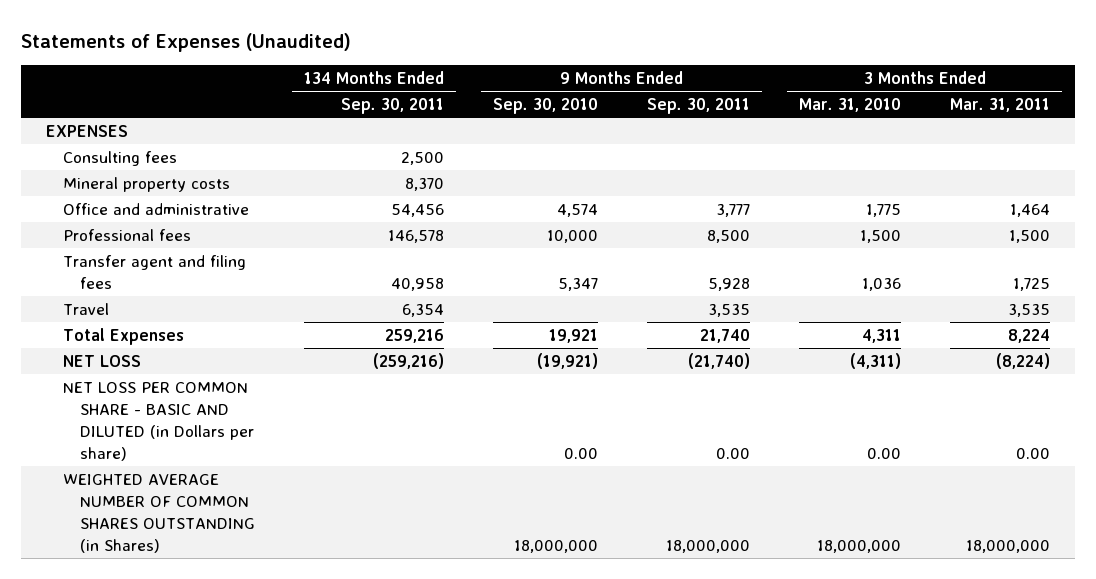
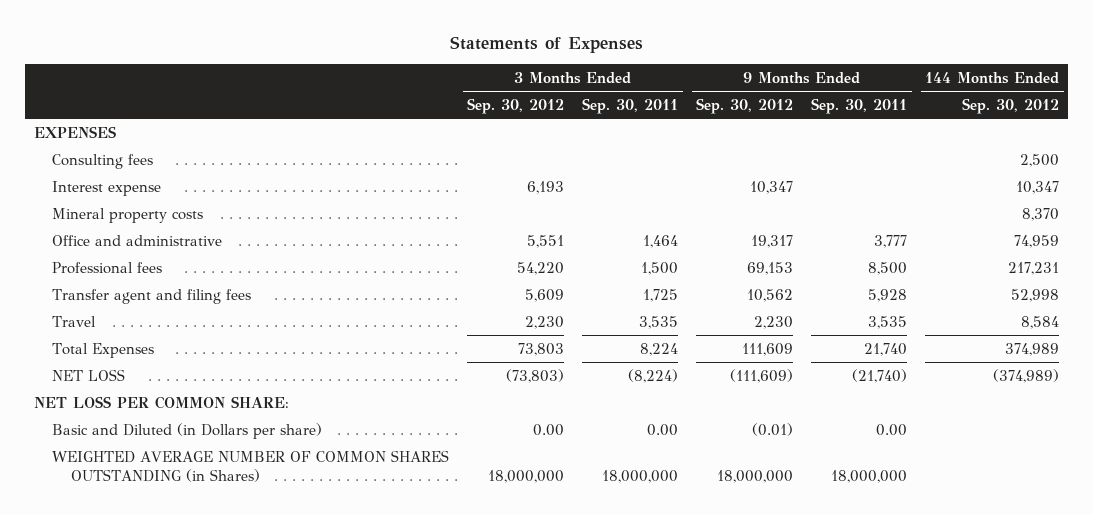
- Statements of Expenses (Unaudited)
+ Statements of Expenses
- | 134 Months Ended Sep. 30, 2011 | 9 Months Ended Sep. 30, 2010 | 9 Months Ended Sep. 30, 2011 | 3 Months Ended Mar. 31, 2010 | 3 Months Ended Mar. 31, 2011
+ | 3 Months Ended Sep. 30, 2012 | 3 Months Ended Sep. 30, 2011 | 9 Months Ended Sep. 30, 2012 | 9 Months Ended Sep. 30, 2011 | 144 Months Ended Sep. 30, 2012
+ Interest expense | 6,193 | | 10,347 | | 10,347
- NET LOSS PER COMMON SHARE - BASIC AND DILUTED (in Dollars per share) | | 0.00 | 0.00 | 0.00 | 0.00
+ NET LOSS PER COMMON SHARE:
+ Basic and Diluted (in Dollars per share) | 0.00 | 0.00 | (0.01) | 0.00 |

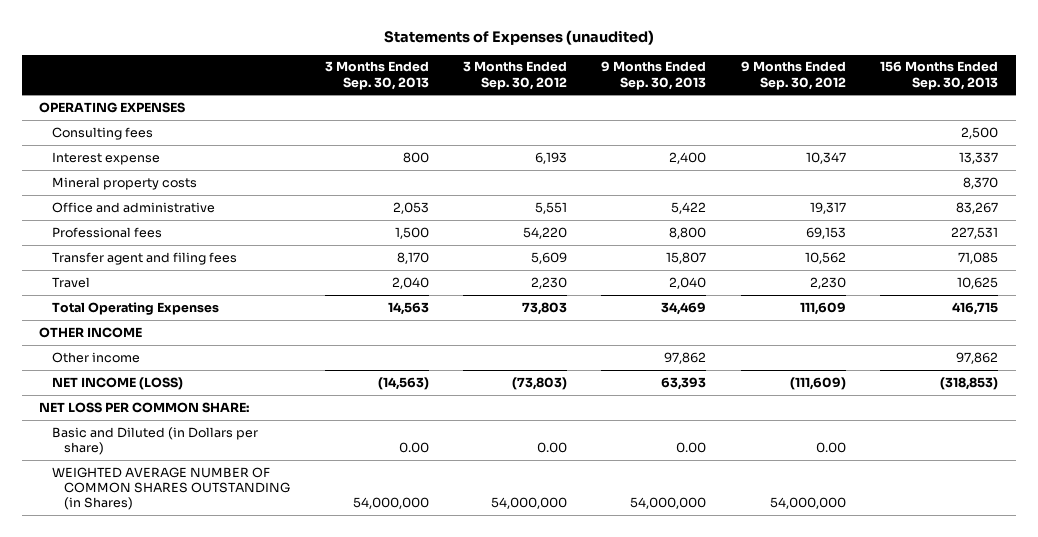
- Statements of Expenses
+ Statements of Expenses (unaudited)
- | 3 Months Ended Sep. 30, 2012 | 3 Months Ended Sep. 30, 2011 | 9 Months Ended Sep. 30, 2012 | 9 Months Ended Sep. 30, 2011 | 144 Months Ended Sep. 30, 2012
+ | 3 Months Ended Sep. 30, 2013 | 3 Months Ended Sep. 30, 2012 | 9 Months Ended Sep. 30, 2013 | 9 Months Ended Sep. 30, 2012 | 156 Months Ended Sep. 30, 2013
- EXPENSES
+ OPERATING EXPENSES
- Total Expenses | 73,803 | 8,224 | 111,609 | 21,740 | 374,989
- NET LOSS | (73,803) | (8,224) | (111,609) | (21,740) | (374,989)
+ Total Operating Expenses | 14,563 | 73,803 | 34,469 | 111,609 | 416,715
+ OTHER INCOME
+ Other income | | | 97,862 | | 97,862
+ NET INCOME (LOSS) | (14,563) | (73,803) | 63,393 | (111,609) | (318,853)
- Basic and Diluted (in Dollars per share) | 0.00 | 0.00 | (0.01) | 0.00 |
- WEIGHTED AVERAGE NUMBER OF COMMON SHARES OUTSTANDING (in Shares) | 18,000,000 | 18,000,000 | 18,000,000 | 18,000,000 |
+ Basic and Diluted (in Dollars per share) | 0.00 | 0.00 | 0.00 | 0.00 |
+ WEIGHTED AVERAGE NUMBER OF COMMON SHARES OUTSTANDING (in Shares) | 54,000,000 | 54,000,000 | 54,000,000 | 54,000,000 |

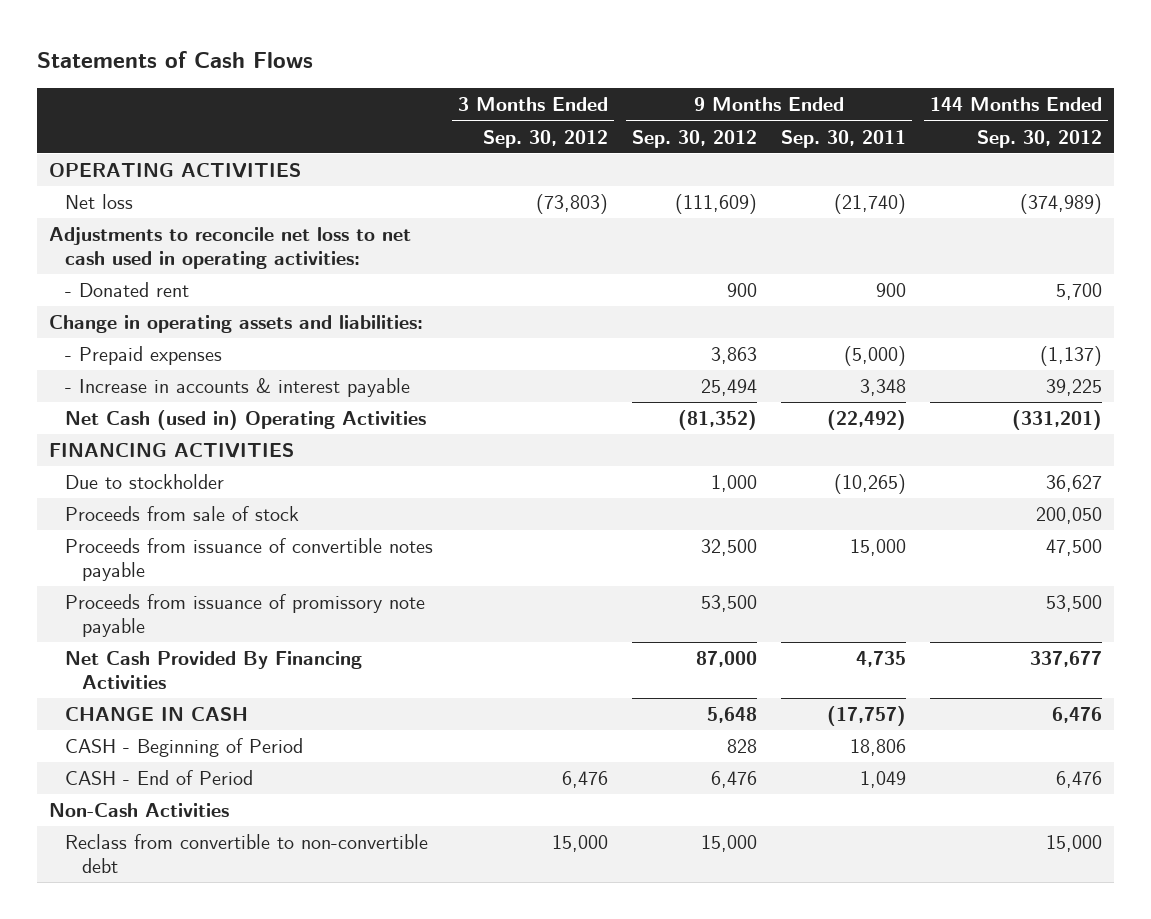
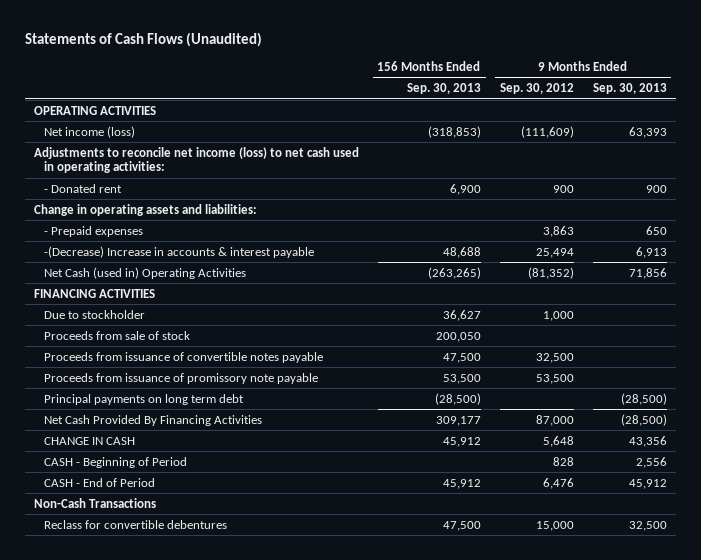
- Statements of Cash Flows
+ Statements of Cash Flows (Unaudited)
- | 3 Months Ended Sep. 30, 2012 | 9 Months Ended Sep. 30, 2012 | 9 Months Ended Sep. 30, 2011 | 144 Months Ended Sep. 30, 2012
+ | 156 Months Ended Sep. 30, 2013 | 9 Months Ended Sep. 30, 2012 | 9 Months Ended Sep. 30, 2013
- Net loss | (73,803) | (111,609) | (21,740) | (374,989)
- Adjustments to reconcile net loss to net cash used in operating activities:
+ Net income (loss) | (318,853) | (111,609) | 63,393
+ Adjustments to reconcile net income (loss) to net cash used in operating activities:
- - Increase in accounts & interest payable | | 25,494 | 3,348 | 39,225
+ -(Decrease) Increase in accounts & interest payable | 48,688 | 25,494 | 6,913
+ Principal payments on long term debt | (28,500) | | (28,500)
- Non-Cash Activities
- Reclass from convertible to non-convertible debt | 15,000 | 15,000 | | 15,000
+ Non-Cash Transactions
+ Reclass for convertible debentures | 47,500 | 15,000 | 32,500

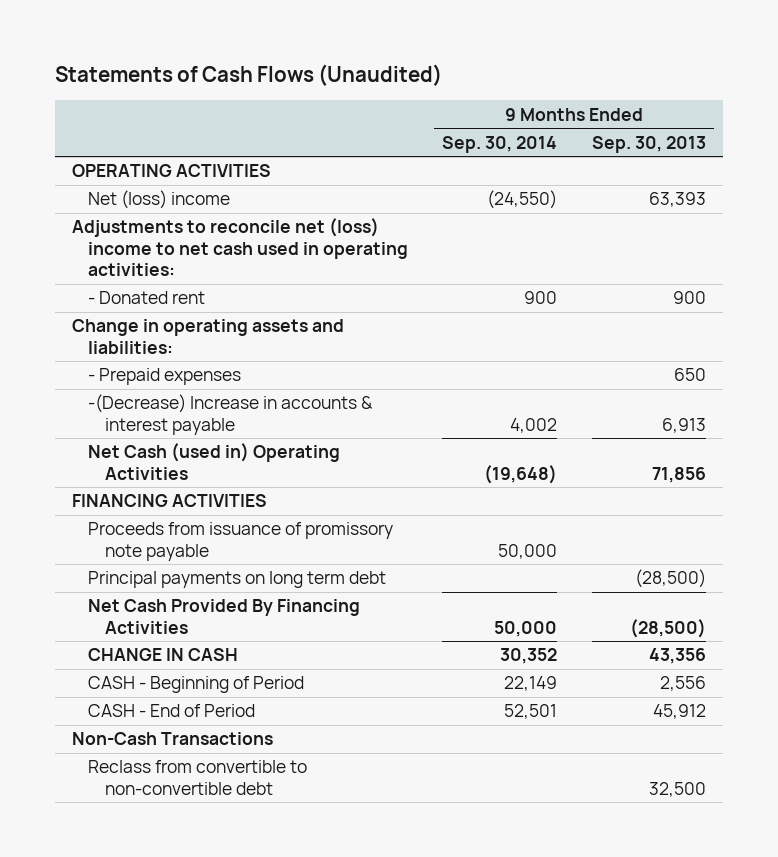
- | 156 Months Ended Sep. 30, 2013 | 9 Months Ended Sep. 30, 2012 | 9 Months Ended Sep. 30, 2013
+ | 9 Months Ended Sep. 30, 2014 | 9 Months Ended Sep. 30, 2013
- Net income (loss) | (318,853) | (111,609) | 63,393
- Adjustments to reconcile net income (loss) to net cash used in operating activities:
+ Net (loss) income | (24,550) | 63,393
+ Adjustments to reconcile net (loss) income to net cash used in operating activities:
- Due to stockholder | 36,627 | 1,000 |
- Proceeds from sale of stock | 200,050 | |
- Proceeds from issuance of convertible notes payable | 47,500 | 32,500 |
- Reclass for convertible debentures | 47,500 | 15,000 | 32,500
+ Reclass from convertible to non-convertible debt | | 32,500

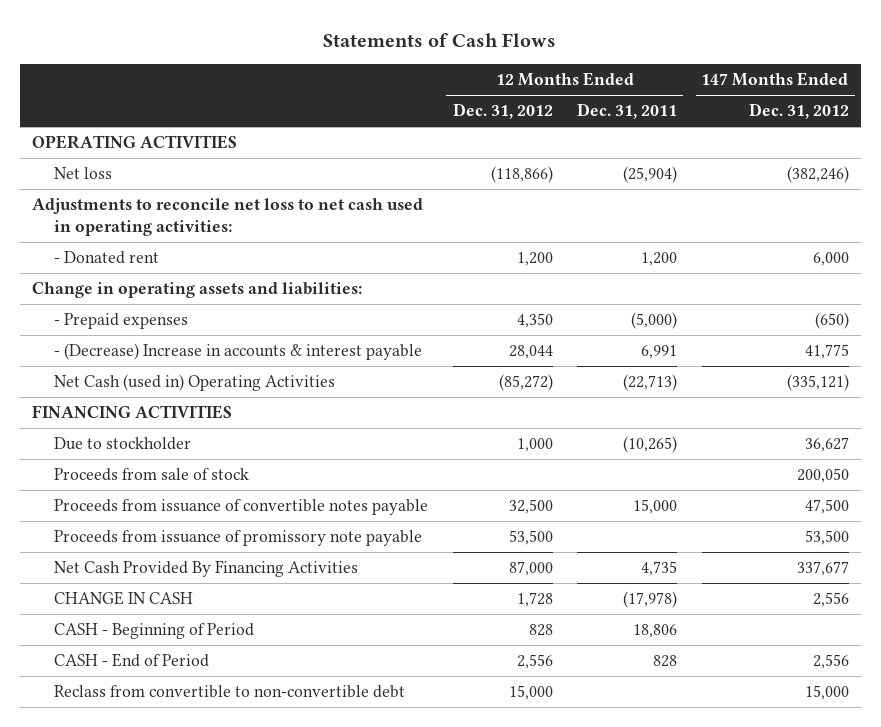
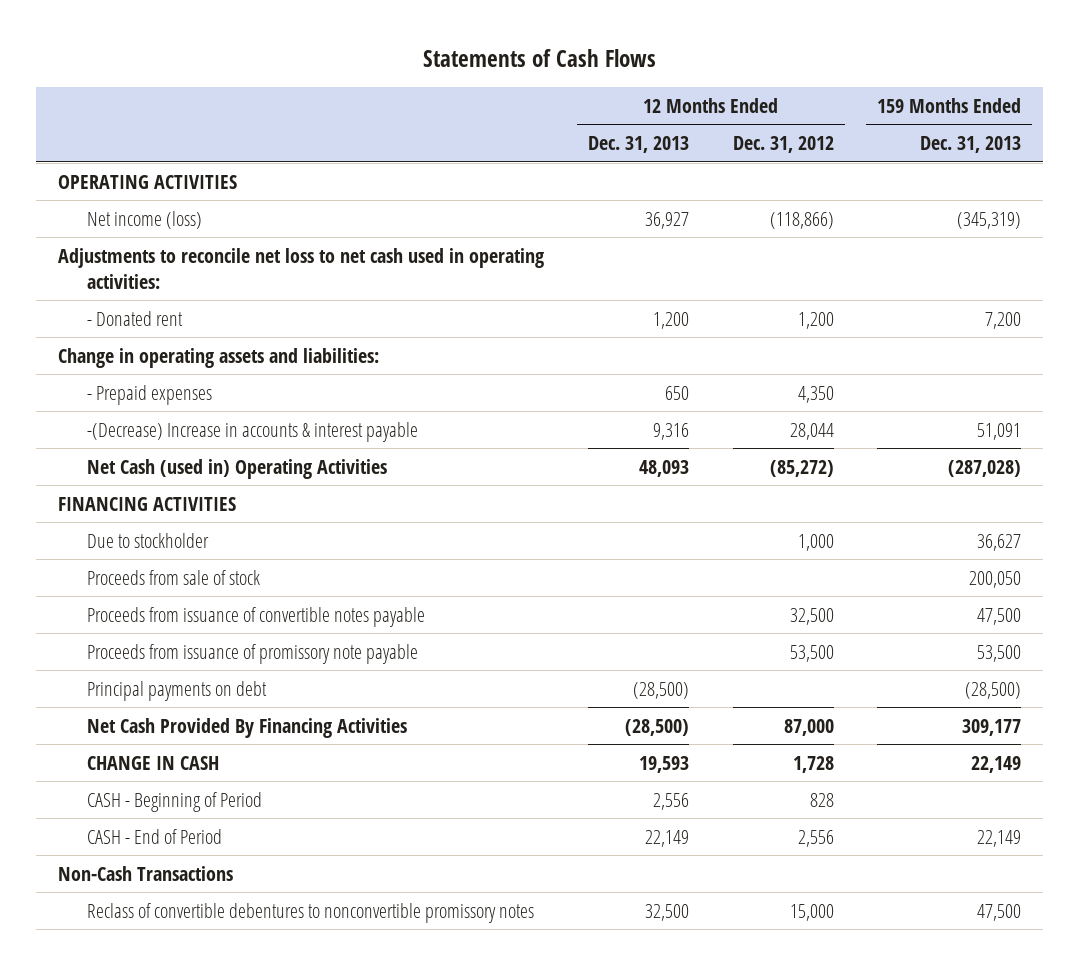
- | 12 Months Ended Dec. 31, 2012 | 12 Months Ended Dec. 31, 2011 | 147 Months Ended Dec. 31, 2012
+ | 12 Months Ended Dec. 31, 2013 | 12 Months Ended Dec. 31, 2012 | 159 Months Ended Dec. 31, 2013
- Net loss | (118,866) | (25,904) | (382,246)
+ Net income (loss) | 36,927 | (118,866) | (345,319)
- - (Decrease) Increase in accounts & interest payable | 28,044 | 6,991 | 41,775
+ -(Decrease) Increase in accounts & interest payable | 9,316 | 28,044 | 51,091
+ Principal payments on debt | (28,500) | | (28,500)
- Reclass from convertible to non-convertible debt | 15,000 | | 15,000
+ Non-Cash Transactions
+ Reclass of convertible debentures to nonconvertible promissory notes | 32,500 | 15,000 | 47,500

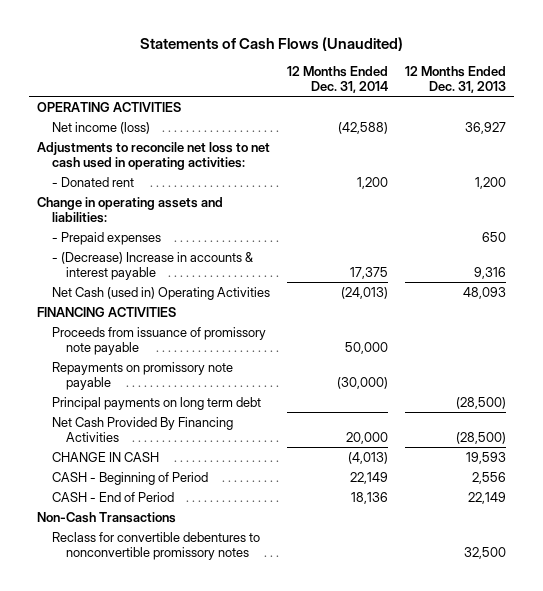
- Statements of Cash Flows
+ Statements of Cash Flows (Unaudited)
- | 12 Months Ended Dec. 31, 2013 | 12 Months Ended Dec. 31, 2012 | 159 Months Ended Dec. 31, 2013
+ | 12 Months Ended Dec. 31, 2014 | 12 Months Ended Dec. 31, 2013
- -(Decrease) Increase in accounts & interest payable | 9,316 | 28,044 | 51,091
+ - (Decrease) Increase in accounts & interest payable | 17,375 | 9,316
- Due to stockholder | | 1,000 | 36,627
- Proceeds from sale of stock | | | 200,050
- Proceeds from issuance of convertible notes payable | | 32,500 | 47,500
- Principal payments on debt | (28,500) | | (28,500)
+ Repayments on promissory note payable | (30,000) |
+ Principal payments on long term debt | | (28,500)
- Reclass of convertible debentures to nonconvertible promissory notes | 32,500 | 15,000 | 47,500
+ Reclass for convertible debentures to nonconvertible promissory notes | | 32,500

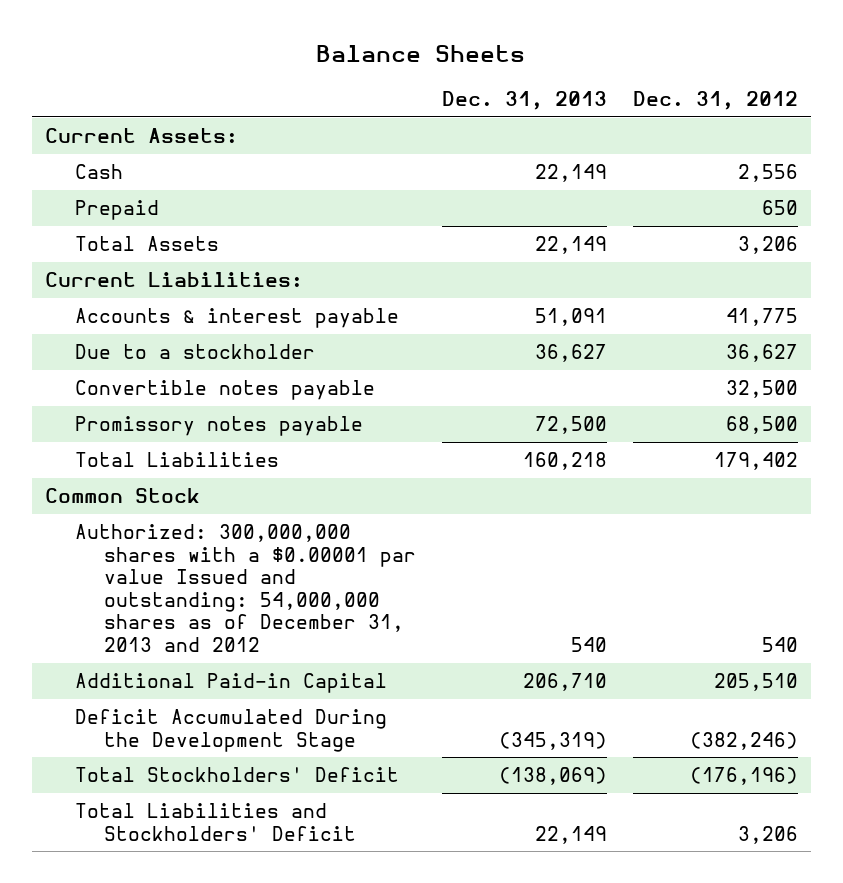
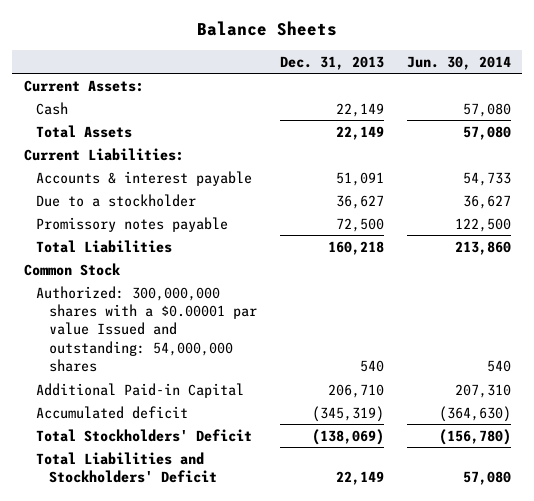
- | Dec. 31, 2013 | Dec. 31, 2012
+ | Dec. 31, 2013 | Jun. 30, 2014
- Prepaid | | 650
- Convertible notes payable | | 32,500
- Authorized: 300,000,000 shares with a $0.00001 par value Issued and outstanding: 54,000,000 shares as of December 31, 2013 and 2012 | 540 | 540
+ Authorized: 300,000,000 shares with a $0.00001 par value Issued and outstanding: 54,000,000 shares | 540 | 540
- Deficit Accumulated During the Development Stage | (345,319) | (382,246)
+ Accumulated deficit | (345,319) | (364,630)

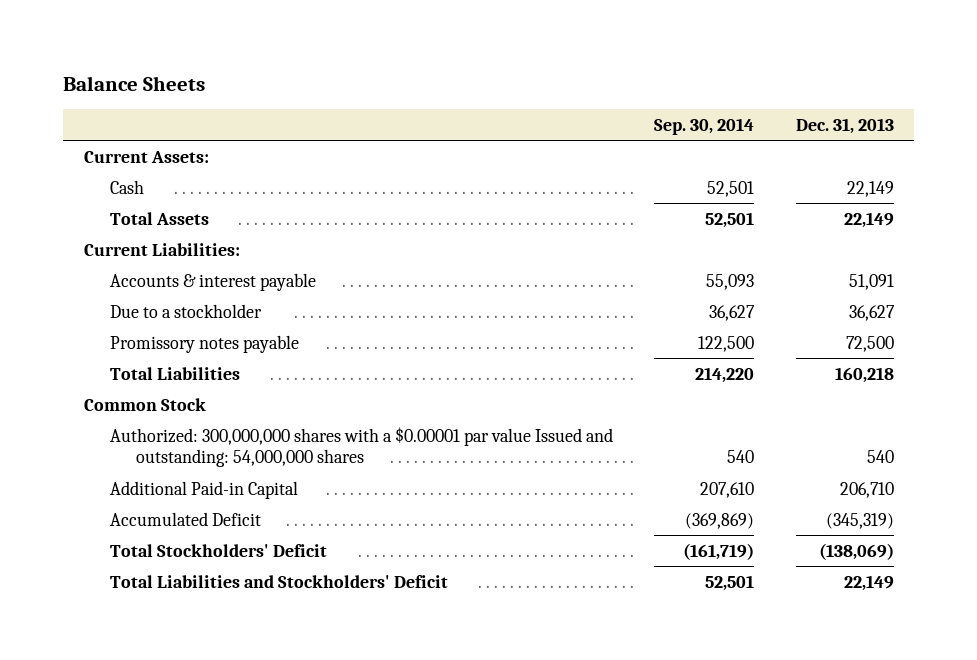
- | Dec. 31, 2013 | Jun. 30, 2014
+ | Sep. 30, 2014 | Dec. 31, 2013
- Accumulated deficit | (345,319) | (364,630)
+ Accumulated Deficit | (369,869) | (345,319)

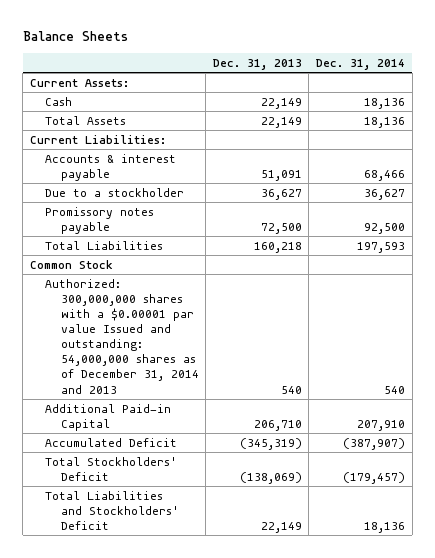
- | Sep. 30, 2014 | Dec. 31, 2013
+ | Dec. 31, 2013 | Dec. 31, 2014
- Authorized: 300,000,000 shares with a $0.00001 par value Issued and outstanding: 54,000,000 shares | 540 | 540
+ Authorized: 300,000,000 shares with a $0.00001 par value Issued and outstanding: 54,000,000 shares as of December 31, 2014 and 2013 | 540 | 540

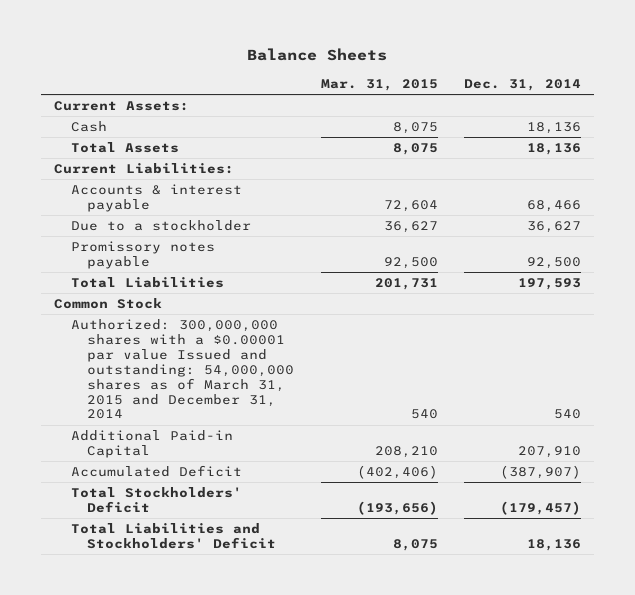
- | Dec. 31, 2013 | Dec. 31, 2014
+ | Mar. 31, 2015 | Dec. 31, 2014
- Authorized: 300,000,000 shares with a $0.00001 par value Issued and outstanding: 54,000,000 shares as of December 31, 2014 and 2013 | 540 | 540
+ Authorized: 300,000,000 shares with a $0.00001 par value Issued and outstanding: 54,000,000 shares as of March 31, 2015 and December 31, 2014 | 540 | 540

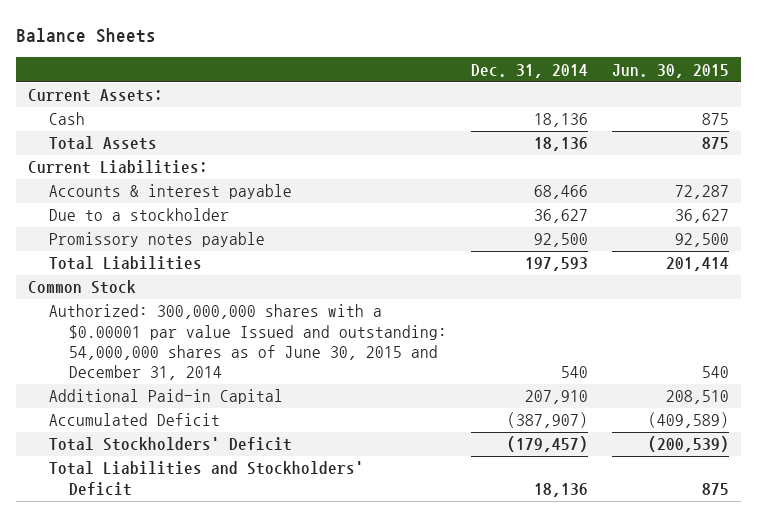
- | Mar. 31, 2015 | Dec. 31, 2014
+ | Dec. 31, 2014 | Jun. 30, 2015
- Authorized: 300,000,000 shares with a $0.00001 par value Issued and outstanding: 54,000,000 shares as of March 31, 2015 and December 31, 2014 | 540 | 540
+ Authorized: 300,000,000 shares with a $0.00001 par value Issued and outstanding: 54,000,000 shares as of June 30, 2015 and December 31, 2014 | 540 | 540

